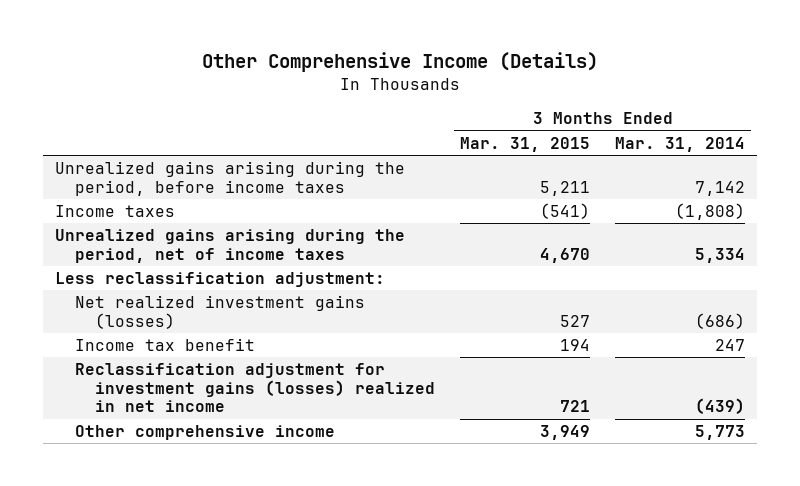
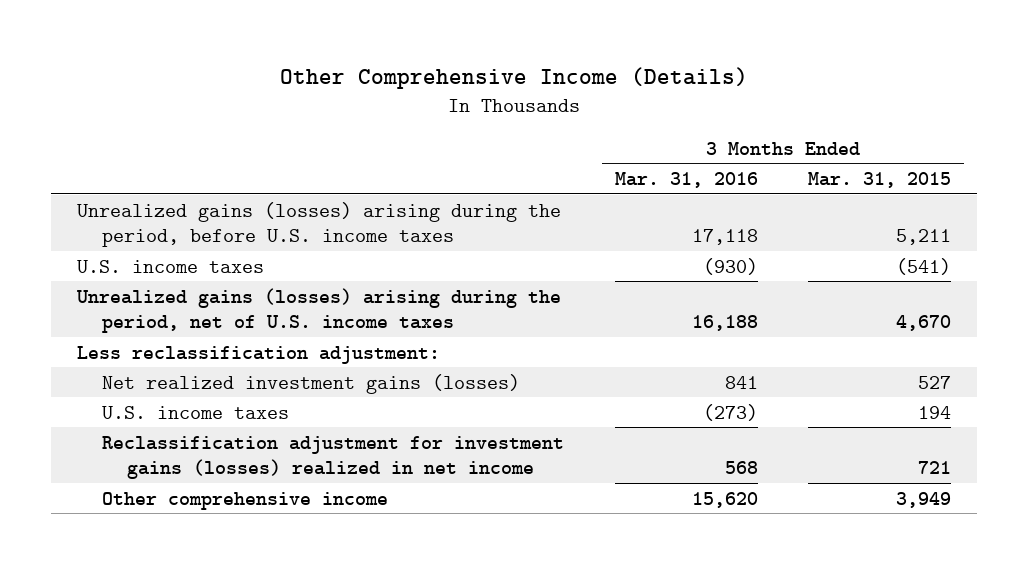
- | 3 Months Ended Mar. 31, 2015 | 3 Months Ended Mar. 31, 2014
+ | 3 Months Ended Mar. 31, 2016 | 3 Months Ended Mar. 31, 2015
- Unrealized gains arising during the period, before income taxes | 5,211 | 7,142
- Income taxes | (541) | (1,808)
- Unrealized gains arising during the period, net of income taxes | 4,670 | 5,334
+ Unrealized gains (losses) arising during the period, before U.S. income taxes | 17,118 | 5,211
+ U.S. income taxes | (930) | (541)
+ Unrealized gains (losses) arising during the period, net of U.S. income taxes | 16,188 | 4,670
- Income tax benefit | 194 | 247
+ U.S. income taxes | (273) | 194

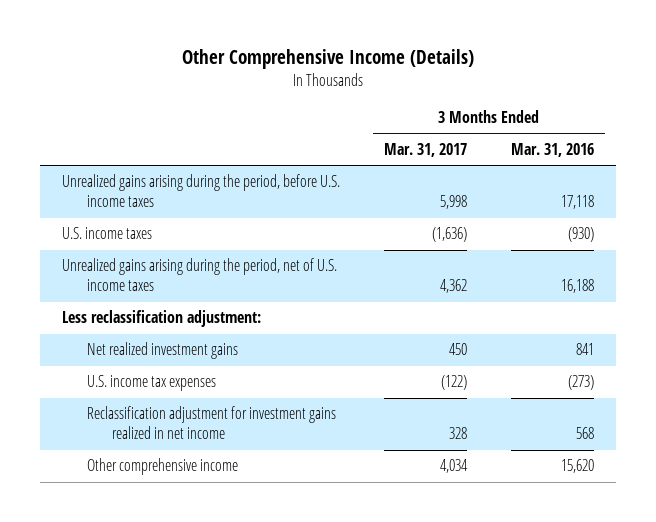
- | 3 Months Ended Mar. 31, 2016 | 3 Months Ended Mar. 31, 2015
+ | 3 Months Ended Mar. 31, 2017 | 3 Months Ended Mar. 31, 2016
- Unrealized gains (losses) arising during the period, before U.S. income taxes | 17,118 | 5,211
+ Unrealized gains arising during the period, before U.S. income taxes | 5,998 | 17,118
- Unrealized gains (losses) arising during the period, net of U.S. income taxes | 16,188 | 4,670
+ Unrealized gains arising during the period, net of U.S. income taxes | 4,362 | 16,188
- Net realized investment gains (losses) | 841 | 527
- U.S. income taxes | (273) | 194
- Reclassification adjustment for investment gains (losses) realized in net income | 568 | 721
+ Net realized investment gains | 450 | 841
+ U.S. income tax expenses | (122) | (273)
+ Reclassification adjustment for investment gains realized in net income | 328 | 568

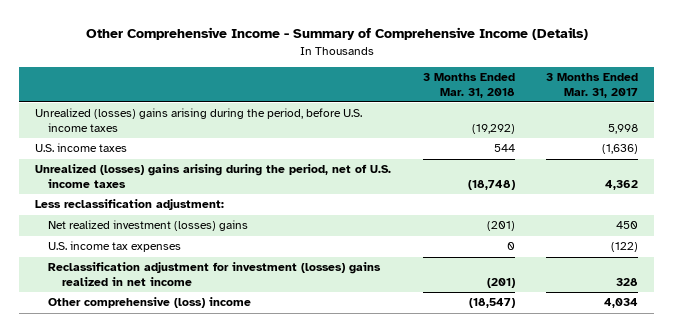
- Other Comprehensive Income (Details)
+ Other Comprehensive Income - Summary of Comprehensive Income (Details)
- | 3 Months Ended Mar. 31, 2017 | 3 Months Ended Mar. 31, 2016
+ | 3 Months Ended Mar. 31, 2018 | 3 Months Ended Mar. 31, 2017
- Unrealized gains arising during the period, before U.S. income taxes | 5,998 | 17,118
+ Unrealized (losses) gains arising during the period, before U.S. income taxes | (19,292) | 5,998
- Unrealized gains arising during the period, net of U.S. income taxes | 4,362 | 16,188
+ Unrealized (losses) gains arising during the period, net of U.S. income taxes | (18,748) | 4,362
- Net realized investment gains | 450 | 841
+ Net realized investment (losses) gains | (201) | 450
- Reclassification adjustment for investment gains realized in net income | 328 | 568
- Other comprehensive income | 4,034 | 15,620
+ Reclassification adjustment for investment (losses) gains realized in net income | (201) | 328
+ Other comprehensive (loss) income | (18,547) | 4,034

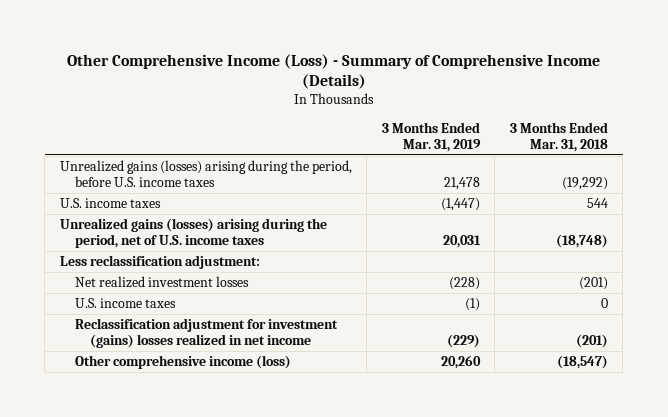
- Other Comprehensive Income - Summary of Comprehensive Income (Details)
+ Other Comprehensive Income (Loss) - Summary of Comprehensive Income (Details)
- | 3 Months Ended Mar. 31, 2018 | 3 Months Ended Mar. 31, 2017
+ | 3 Months Ended Mar. 31, 2019 | 3 Months Ended Mar. 31, 2018
- Unrealized (losses) gains arising during the period, before U.S. income taxes | (19,292) | 5,998
+ Unrealized gains (losses) arising during the period, before U.S. income taxes | 21,478 | (19,292)
- Unrealized (losses) gains arising during the period, net of U.S. income taxes | (18,748) | 4,362
+ Unrealized gains (losses) arising during the period, net of U.S. income taxes | 20,031 | (18,748)
- Net realized investment (losses) gains | (201) | 450
- U.S. income tax expenses | 0 | (122)
- Reclassification adjustment for investment (losses) gains realized in net income | (201) | 328
- Other comprehensive (loss) income | (18,547) | 4,034
+ Net realized investment losses | (228) | (201)
+ U.S. income taxes | (1) | 0
+ Reclassification adjustment for investment (gains) losses realized in net income | (229) | (201)
+ Other comprehensive income (loss) | 20,260 | (18,547)

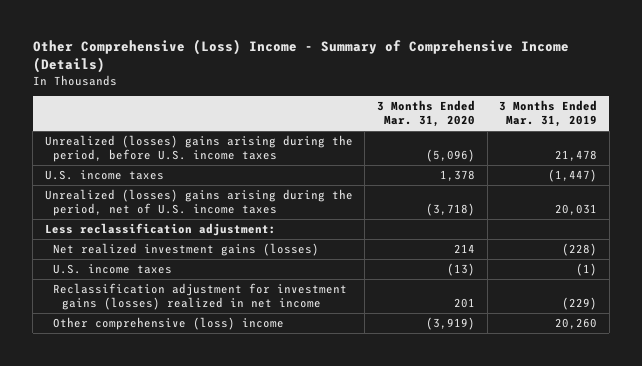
- Other Comprehensive Income (Loss) - Summary of Comprehensive Income (Details)
+ Other Comprehensive (Loss) Income - Summary of Comprehensive Income (Details)
- | 3 Months Ended Mar. 31, 2019 | 3 Months Ended Mar. 31, 2018
+ | 3 Months Ended Mar. 31, 2020 | 3 Months Ended Mar. 31, 2019
- Unrealized gains (losses) arising during the period, before U.S. income taxes | 21,478 | (19,292)
+ Unrealized (losses) gains arising during the period, before U.S. income taxes | (5,096) | 21,478
- Unrealized gains (losses) arising during the period, net of U.S. income taxes | 20,031 | (18,748)
+ Unrealized (losses) gains arising during the period, net of U.S. income taxes | (3,718) | 20,031
- Net realized investment losses | (228) | (201)
+ Net realized investment gains (losses) | 214 | (228)
- Reclassification adjustment for investment (gains) losses realized in net income | (229) | (201)
- Other comprehensive income (loss) | 20,260 | (18,547)
+ Reclassification adjustment for investment gains (losses) realized in net income | 201 | (229)
+ Other comprehensive (loss) income | (3,919) | 20,260

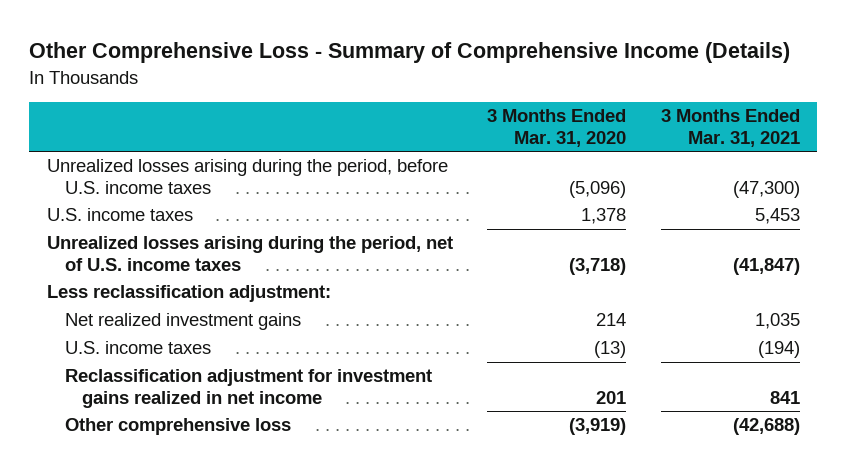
- Other Comprehensive (Loss) Income - Summary of Comprehensive Income (Details)
+ Other Comprehensive Loss - Summary of Comprehensive Income (Details)
- | 3 Months Ended Mar. 31, 2020 | 3 Months Ended Mar. 31, 2019
+ | 3 Months Ended Mar. 31, 2020 | 3 Months Ended Mar. 31, 2021
- Unrealized (losses) gains arising during the period, before U.S. income taxes | (5,096) | 21,478
+ Unrealized losses arising during the period, before U.S. income taxes | (5,096) | (47,300)
- Unrealized (losses) gains arising during the period, net of U.S. income taxes | (3,718) | 20,031
+ Unrealized losses arising during the period, net of U.S. income taxes | (3,718) | (41,847)
- Net realized investment gains (losses) | 214 | (228)
+ Net realized investment gains | 214 | 1,035
- Reclassification adjustment for investment gains (losses) realized in net income | 201 | (229)
- Other comprehensive (loss) income | (3,919) | 20,260
+ Reclassification adjustment for investment gains realized in net income | 201 | 841
+ Other comprehensive loss | (3,919) | (42,688)

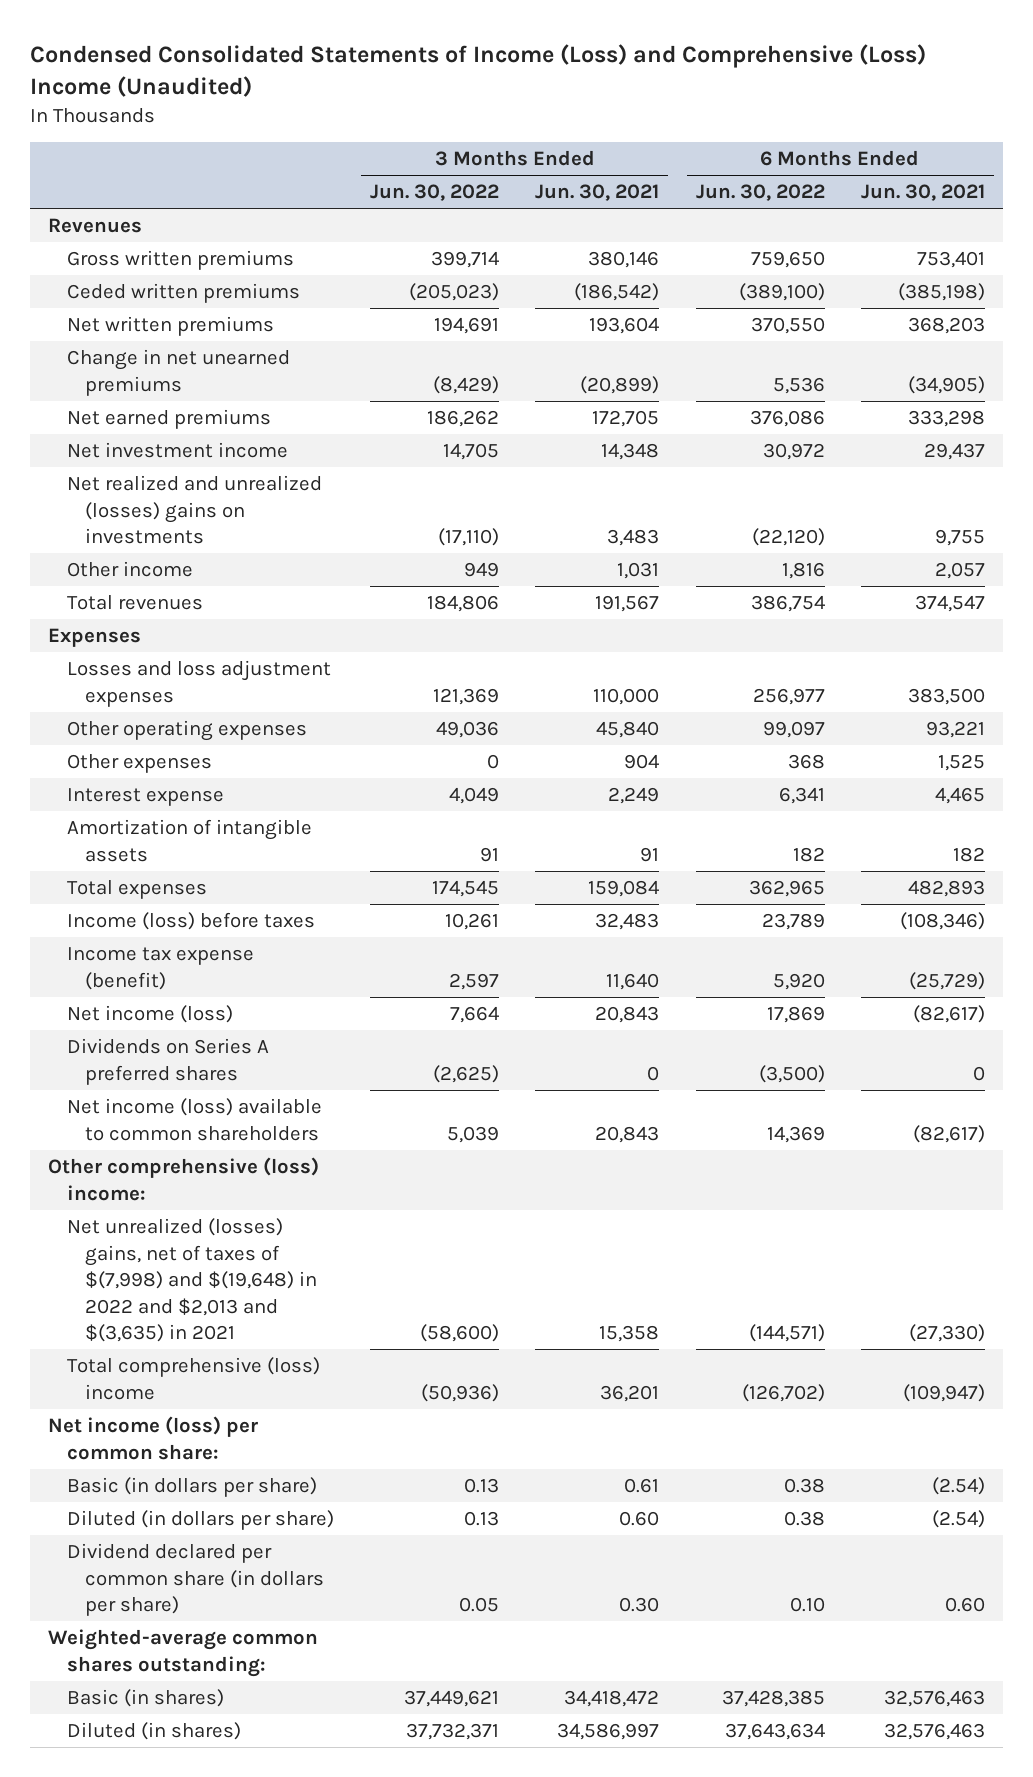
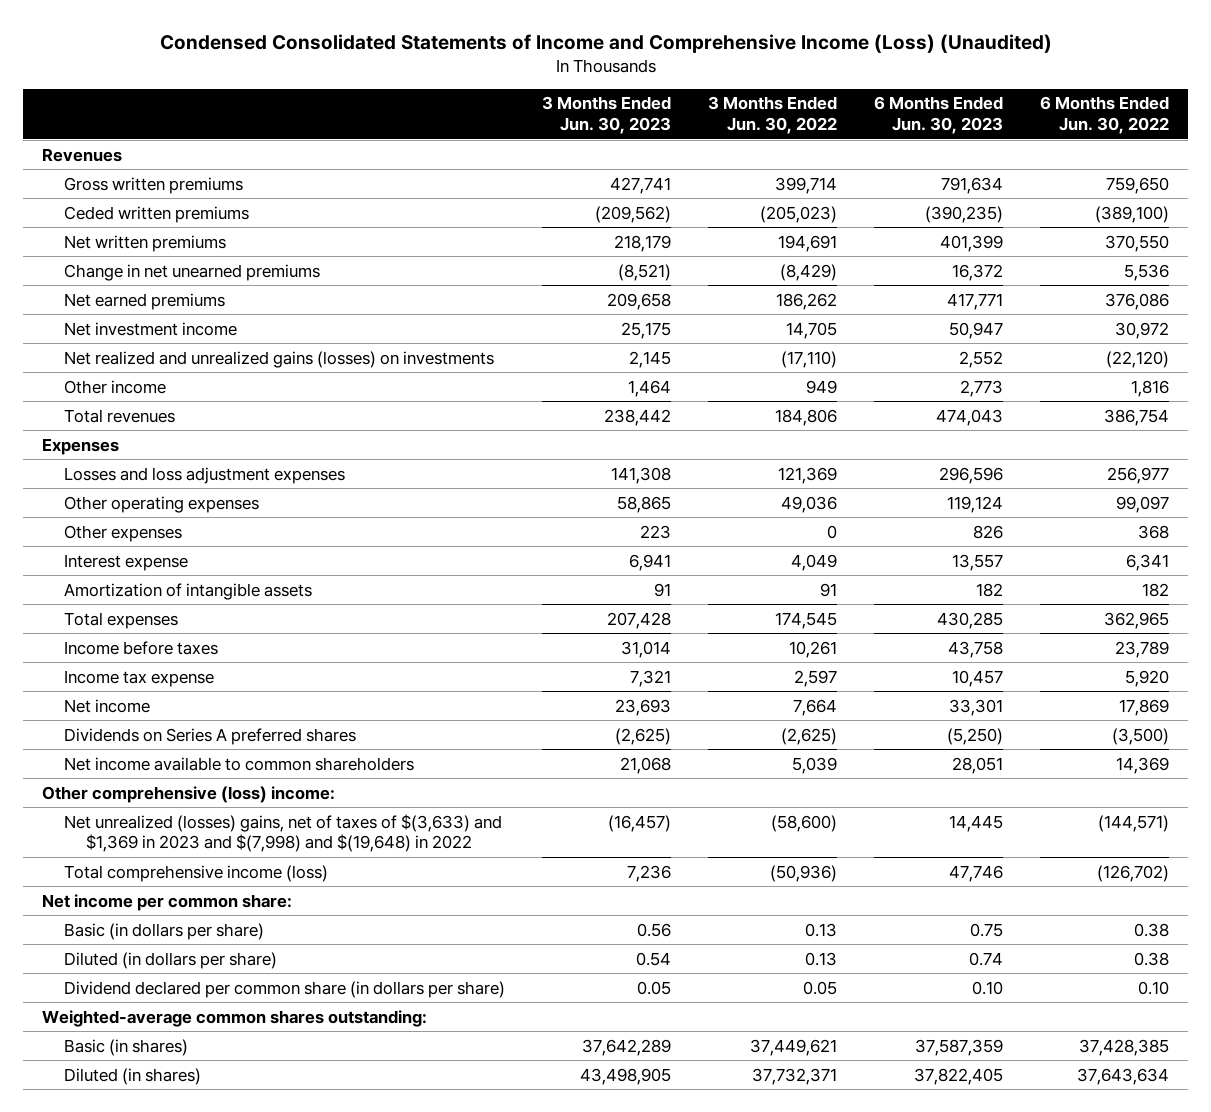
- Condensed Consolidated Statements of Income (Loss) and Comprehensive (Loss) Income (Unaudited)
+ Condensed Consolidated Statements of Income and Comprehensive Income (Loss) (Unaudited)
- | 3 Months Ended Jun. 30, 2022 | 3 Months Ended Jun. 30, 2021 | 6 Months Ended Jun. 30, 2022 | 6 Months Ended Jun. 30, 2021
+ | 3 Months Ended Jun. 30, 2023 | 3 Months Ended Jun. 30, 2022 | 6 Months Ended Jun. 30, 2023 | 6 Months Ended Jun. 30, 2022
- Net realized and unrealized (losses) gains on investments | (17,110) | 3,483 | (22,120) | 9,755
+ Net realized and unrealized gains (losses) on investments | 2,145 | (17,110) | 2,552 | (22,120)
- Income (loss) before taxes | 10,261 | 32,483 | 23,789 | (108,346)
- Income tax expense (benefit) | 2,597 | 11,640 | 5,920 | (25,729)
- Net income (loss) | 7,664 | 20,843 | 17,869 | (82,617)
+ Income before taxes | 31,014 | 10,261 | 43,758 | 23,789
+ Income tax expense | 7,321 | 2,597 | 10,457 | 5,920
+ Net income | 23,693 | 7,664 | 33,301 | 17,869
- Net income (loss) available to common shareholders | 5,039 | 20,843 | 14,369 | (82,617)
+ Net income available to common shareholders | 21,068 | 5,039 | 28,051 | 14,369
- Net unrealized (losses) gains, net of taxes of $(7,998) and $(19,648) in 2022 and $2,013 and $(3,635) in 2021 | (58,600) | 15,358 | (144,571) | (27,330)
- Total comprehensive (loss) income | (50,936) | 36,201 | (126,702) | (109,947)
- Net income (loss) per common share:
+ Net unrealized (losses) gains, net of taxes of $(3,633) and $1,369 in 2023 and $(7,998) and $(19,648) in 2022 | (16,457) | (58,600) | 14,445 | (144,571)
+ Total comprehensive income (loss) | 7,236 | (50,936) | 47,746 | (126,702)
+ Net income per common share:

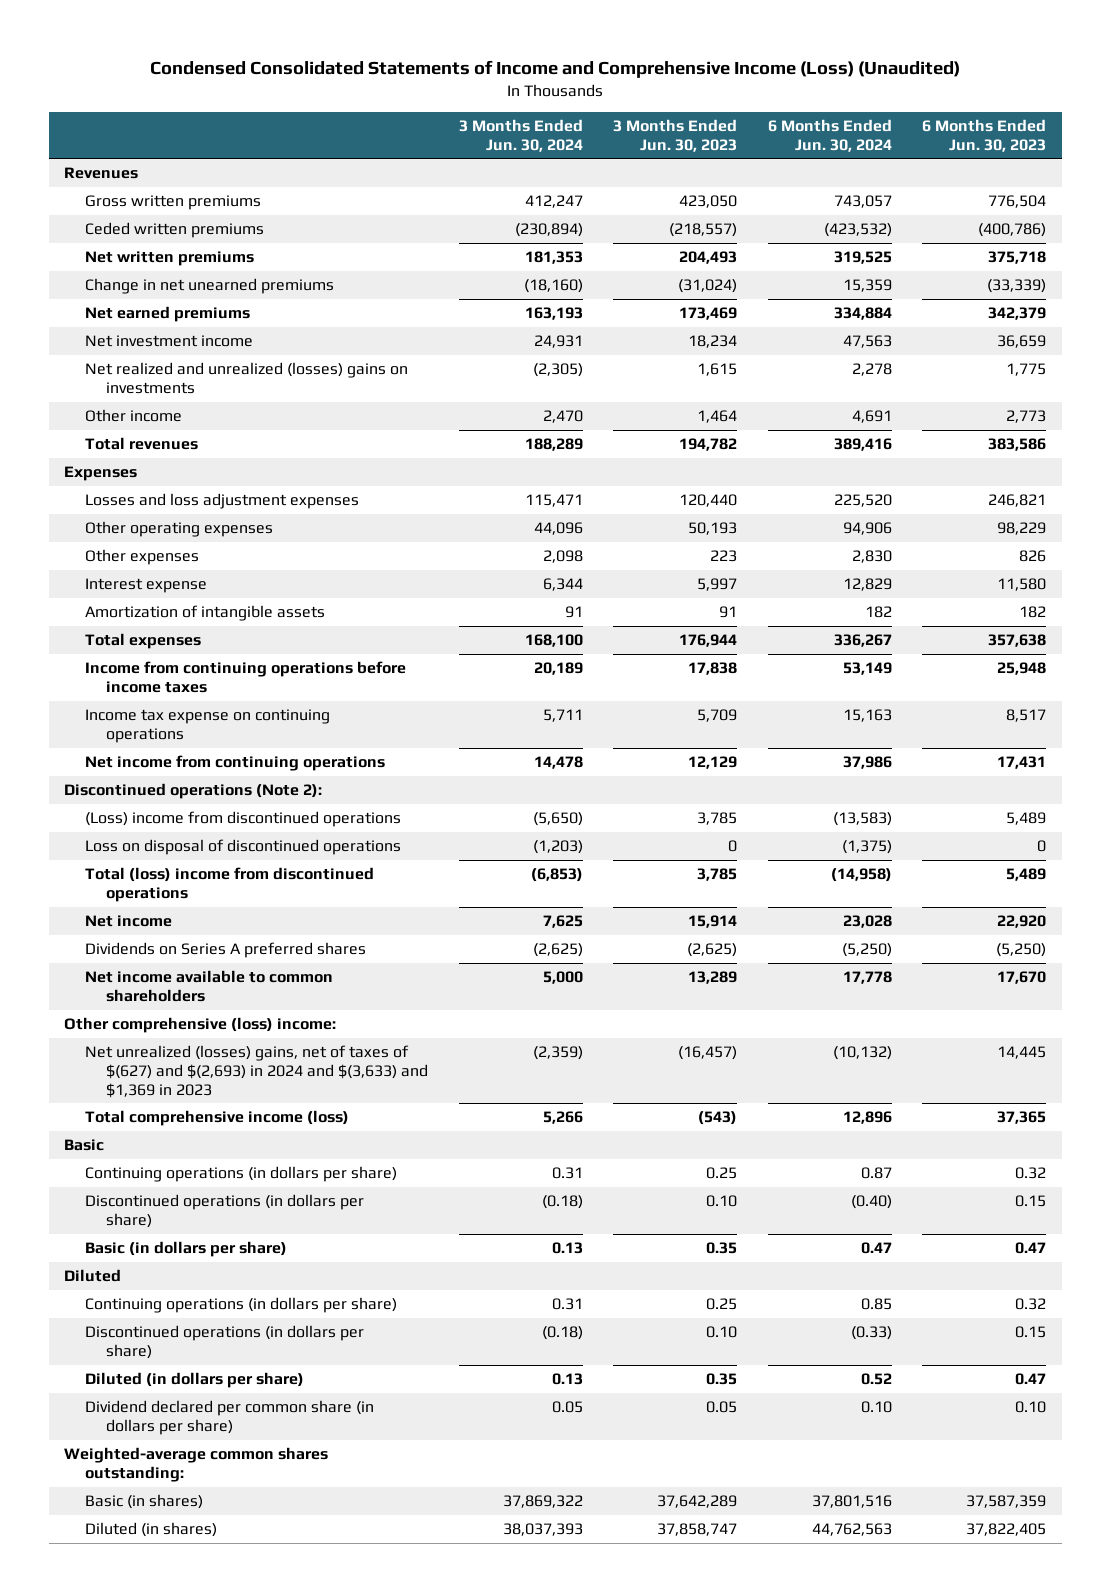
- | 3 Months Ended Jun. 30, 2023 | 3 Months Ended Jun. 30, 2022 | 6 Months Ended Jun. 30, 2023 | 6 Months Ended Jun. 30, 2022
+ | 3 Months Ended Jun. 30, 2024 | 3 Months Ended Jun. 30, 2023 | 6 Months Ended Jun. 30, 2024 | 6 Months Ended Jun. 30, 2023
- Gross written premiums | 427,741 | 399,714 | 791,634 | 759,650
- Ceded written premiums | (209,562) | (205,023) | (390,235) | (389,100)
- Net written premiums | 218,179 | 194,691 | 401,399 | 370,550
- Change in net unearned premiums | (8,521) | (8,429) | 16,372 | 5,536
- Net earned premiums | 209,658 | 186,262 | 417,771 | 376,086
- Net investment income | 25,175 | 14,705 | 50,947 | 30,972
- Net realized and unrealized gains (losses) on investments | 2,145 | (17,110) | 2,552 | (22,120)
+ Gross written premiums | 412,247 | 423,050 | 743,057 | 776,504
+ Ceded written premiums | (230,894) | (218,557) | (423,532) | (400,786)
+ Net written premiums | 181,353 | 204,493 | 319,525 | 375,718
+ Change in net unearned premiums | (18,160) | (31,024) | 15,359 | (33,339)
+ Net earned premiums | 163,193 | 173,469 | 334,884 | 342,379
+ Net investment income | 24,931 | 18,234 | 47,563 | 36,659
+ Net realized and unrealized (losses) gains on investments | (2,305) | 1,615 | 2,278 | 1,775
- Total revenues | 238,442 | 184,806 | 474,043 | 386,754
+ Total revenues | 188,289 | 194,782 | 389,416 | 383,586
- Losses and loss adjustment expenses | 141,308 | 121,369 | 296,596 | 256,977
- Other operating expenses | 58,865 | 49,036 | 119,124 | 99,097
+ Losses and loss adjustment expenses | 115,471 | 120,440 | 225,520 | 246,821
+ Other operating expenses | 44,096 | 50,193 | 94,906 | 98,229
- Interest expense | 6,941 | 4,049 | 13,557 | 6,341
+ Interest expense | 6,344 | 5,997 | 12,829 | 11,580
- Total expenses | 207,428 | 174,545 | 430,285 | 362,965
- Income before taxes | 31,014 | 10,261 | 43,758 | 23,789
- Income tax expense | 7,321 | 2,597 | 10,457 | 5,920
- Net income | 23,693 | 7,664 | 33,301 | 17,869
+ Total expenses | 168,100 | 176,944 | 336,267 | 357,638
+ Income from continuing operations before income taxes | 20,189 | 17,838 | 53,149 | 25,948
+ Income tax expense on continuing operations | 5,711 | 5,709 | 15,163 | 8,517
+ Net income from continuing operations | 14,478 | 12,129 | 37,986 | 17,431
+ Discontinued operations (Note 2):
+ (Loss) income from discontinued operations | (5,650) | 3,785 | (13,583) | 5,489
+ Loss on disposal of discontinued operations | (1,203) | 0 | (1,375) | 0
+ Total (loss) income from discontinued operations | (6,853) | 3,785 | (14,958) | 5,489
+ Net income | 7,625 | 15,914 | 23,028 | 22,920
- Net income available to common shareholders | 21,068 | 5,039 | 28,051 | 14,369
+ Net income available to common shareholders | 5,000 | 13,289 | 17,778 | 17,670
- Net unrealized (losses) gains, net of taxes of $(3,633) and $1,369 in 2023 and $(7,998) and $(19,648) in 2022 | (16,457) | (58,600) | 14,445 | (144,571)
- Total comprehensive income (loss) | 7,236 | (50,936) | 47,746 | (126,702)
- Net income per common share:
- Basic (in dollars per share) | 0.56 | 0.13 | 0.75 | 0.38
- Diluted (in dollars per share) | 0.54 | 0.13 | 0.74 | 0.38
+ Net unrealized (losses) gains, net of taxes of $(627) and $(2,693) in 2024 and $(3,633) and $1,369 in 2023 | (2,359) | (16,457) | (10,132) | 14,445
+ Total comprehensive income (loss) | 5,266 | (543) | 12,896 | 37,365
+ Basic
+ Continuing operations (in dollars per share) | 0.31 | 0.25 | 0.87 | 0.32
+ Discontinued operations (in dollars per share) | (0.18) | 0.10 | (0.40) | 0.15
+ Basic (in dollars per share) | 0.13 | 0.35 | 0.47 | 0.47
+ Diluted
+ Continuing operations (in dollars per share) | 0.31 | 0.25 | 0.85 | 0.32
+ Discontinued operations (in dollars per share) | (0.18) | 0.10 | (0.33) | 0.15
+ Diluted (in dollars per share) | 0.13 | 0.35 | 0.52 | 0.47
- Diluted (in shares) | 43,498,905 | 37,732,371 | 37,822,405 | 37,643,634
+ Diluted (in shares) | 38,037,393 | 37,858,747 | 44,762,563 | 37,822,405

